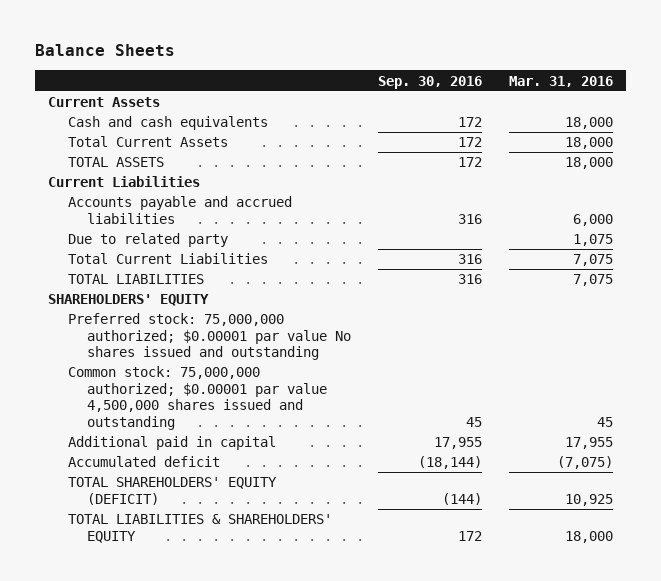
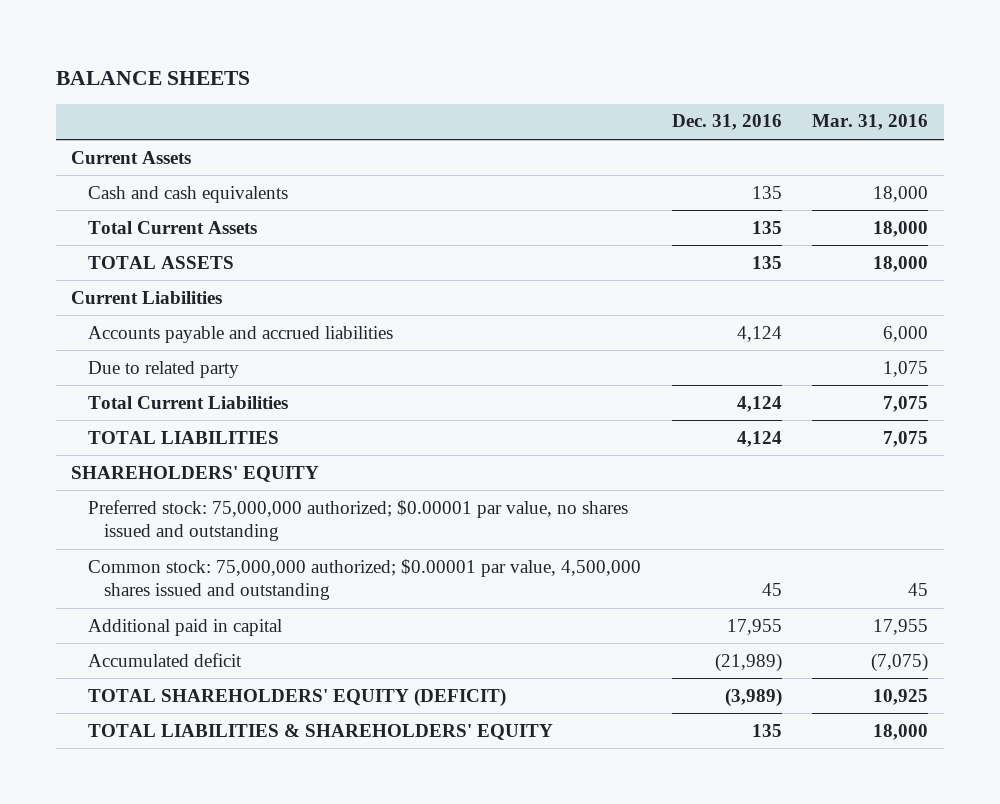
- Balance Sheets
+ BALANCE SHEETS
- | Sep. 30, 2016 | Mar. 31, 2016
+ | Dec. 31, 2016 | Mar. 31, 2016
- Preferred stock: 75,000,000 authorized; $0.00001 par value No shares issued and outstanding
- Common stock: 75,000,000 authorized; $0.00001 par value 4,500,000 shares issued and outstanding | 45 | 45
+ Preferred stock: 75,000,000 authorized; $0.00001 par value, no shares issued and outstanding
+ Common stock: 75,000,000 authorized; $0.00001 par value, 4,500,000 shares issued and outstanding | 45 | 45

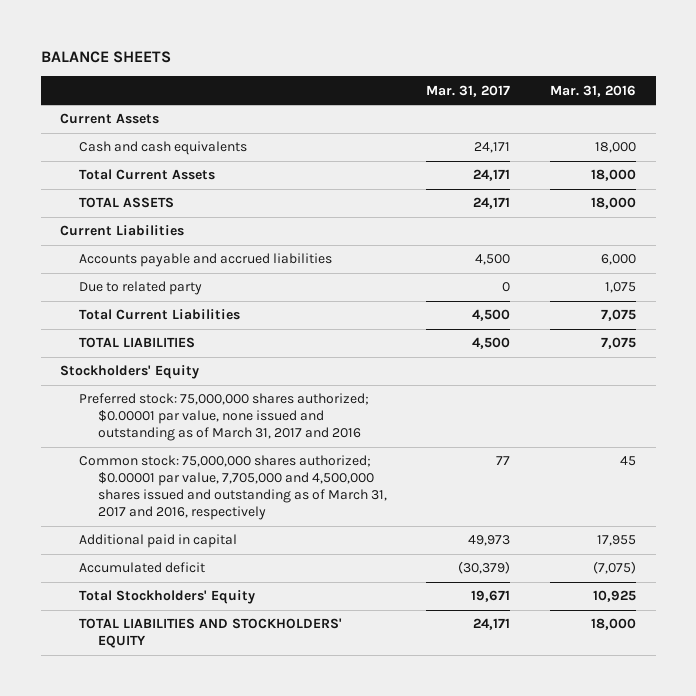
- | Dec. 31, 2016 | Mar. 31, 2016
+ | Mar. 31, 2017 | Mar. 31, 2016
- SHAREHOLDERS' EQUITY
- Preferred stock: 75,000,000 authorized; $0.00001 par value, no shares issued and outstanding
- Common stock: 75,000,000 authorized; $0.00001 par value, 4,500,000 shares issued and outstanding | 45 | 45
+ Stockholders' Equity
+ Preferred stock: 75,000,000 shares authorized; $0.00001 par value, none issued and outstanding as of March 31, 2017 and 2016
+ Common stock: 75,000,000 shares authorized; $0.00001 par value, 7,705,000 and 4,500,000 shares issued and outstanding as of March 31, 2017 and 2016, respectively | 77 | 45
- TOTAL SHAREHOLDERS' EQUITY (DEFICIT) | (3,989) | 10,925
- TOTAL LIABILITIES & SHAREHOLDERS' EQUITY | 135 | 18,000
+ Total Stockholders' Equity | 19,671 | 10,925
+ TOTAL LIABILITIES AND STOCKHOLDERS' EQUITY | 24,171 | 18,000

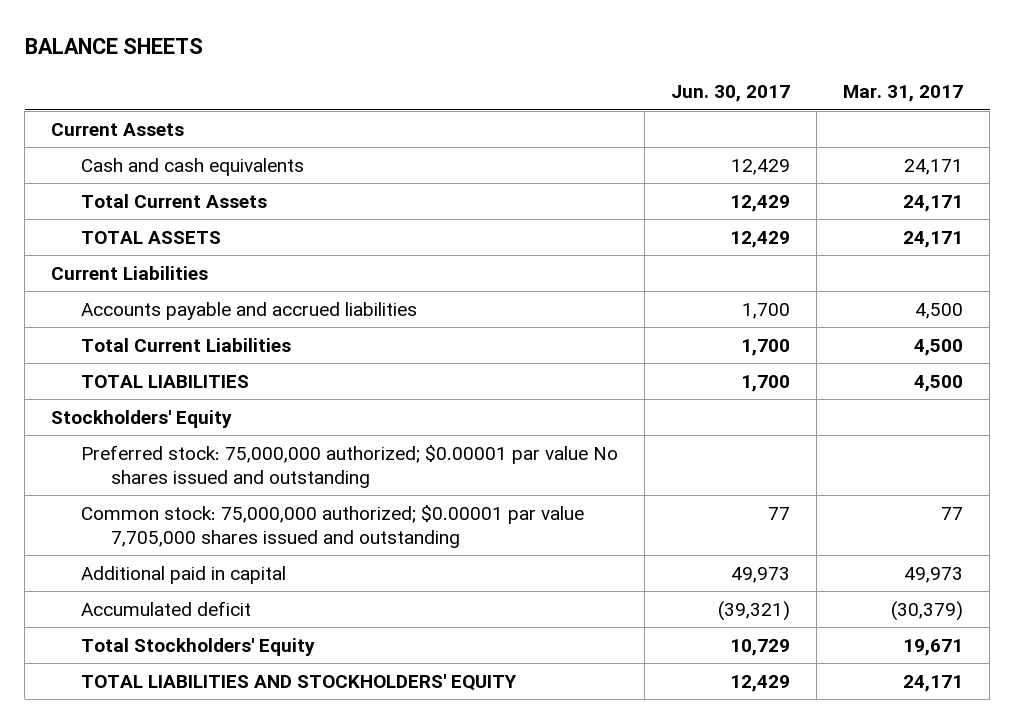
- | Mar. 31, 2017 | Mar. 31, 2016
+ | Jun. 30, 2017 | Mar. 31, 2017
- Due to related party | 0 | 1,075
- Preferred stock: 75,000,000 shares authorized; $0.00001 par value, none issued and outstanding as of March 31, 2017 and 2016
- Common stock: 75,000,000 shares authorized; $0.00001 par value, 7,705,000 and 4,500,000 shares issued and outstanding as of March 31, 2017 and 2016, respectively | 77 | 45
+ Preferred stock: 75,000,000 authorized; $0.00001 par value No shares issued and outstanding
+ Common stock: 75,000,000 authorized; $0.00001 par value 7,705,000 shares issued and outstanding | 77 | 77

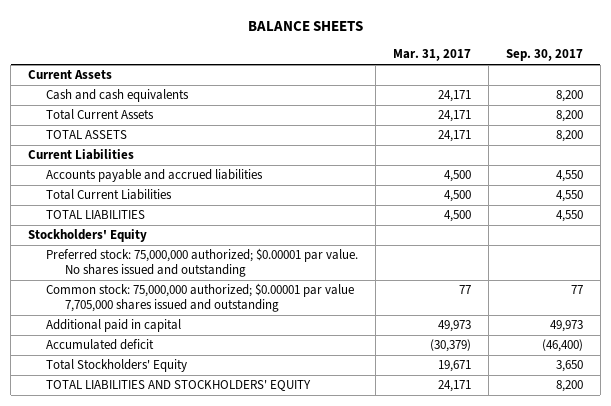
- | Jun. 30, 2017 | Mar. 31, 2017
+ | Mar. 31, 2017 | Sep. 30, 2017
- Preferred stock: 75,000,000 authorized; $0.00001 par value No shares issued and outstanding
+ Preferred stock: 75,000,000 authorized; $0.00001 par value. No shares issued and outstanding

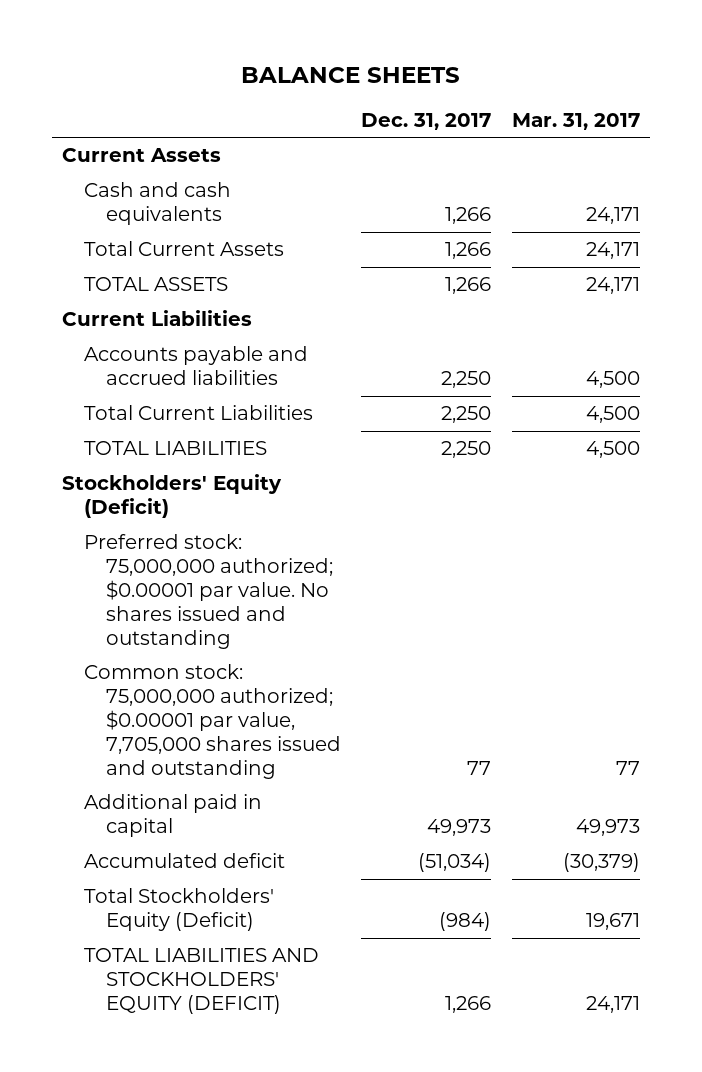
- | Mar. 31, 2017 | Sep. 30, 2017
+ | Dec. 31, 2017 | Mar. 31, 2017
- Stockholders' Equity
+ Stockholders' Equity (Deficit)
- Common stock: 75,000,000 authorized; $0.00001 par value 7,705,000 shares issued and outstanding | 77 | 77
+ Common stock: 75,000,000 authorized; $0.00001 par value, 7,705,000 shares issued and outstanding | 77 | 77
- Total Stockholders' Equity | 19,671 | 3,650
- TOTAL LIABILITIES AND STOCKHOLDERS' EQUITY | 24,171 | 8,200
+ Total Stockholders' Equity (Deficit) | (984) | 19,671
+ TOTAL LIABILITIES AND STOCKHOLDERS' EQUITY (DEFICIT) | 1,266 | 24,171

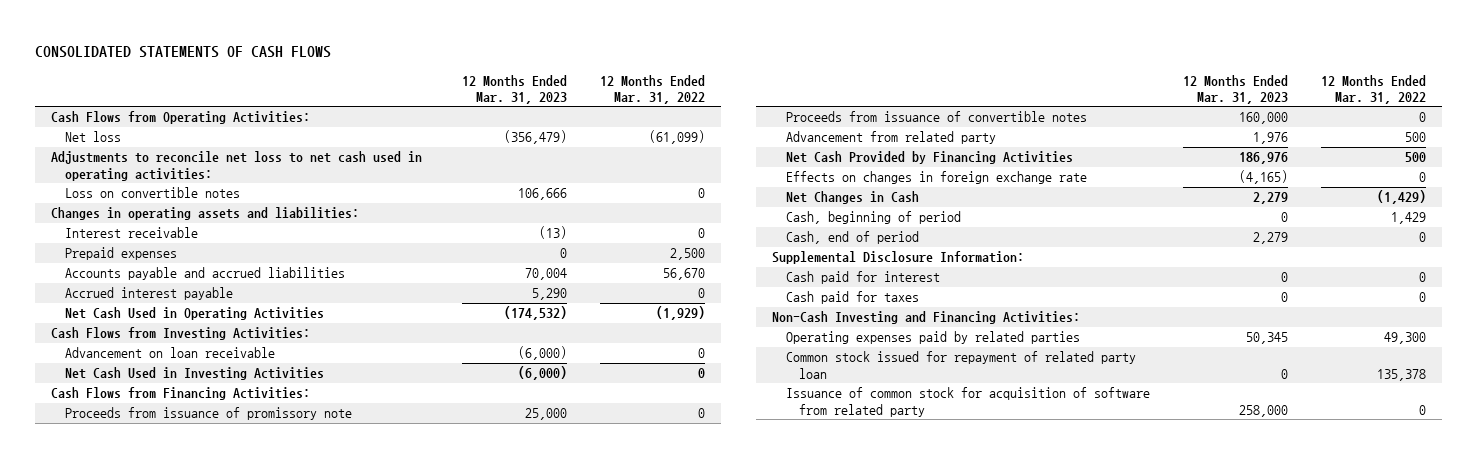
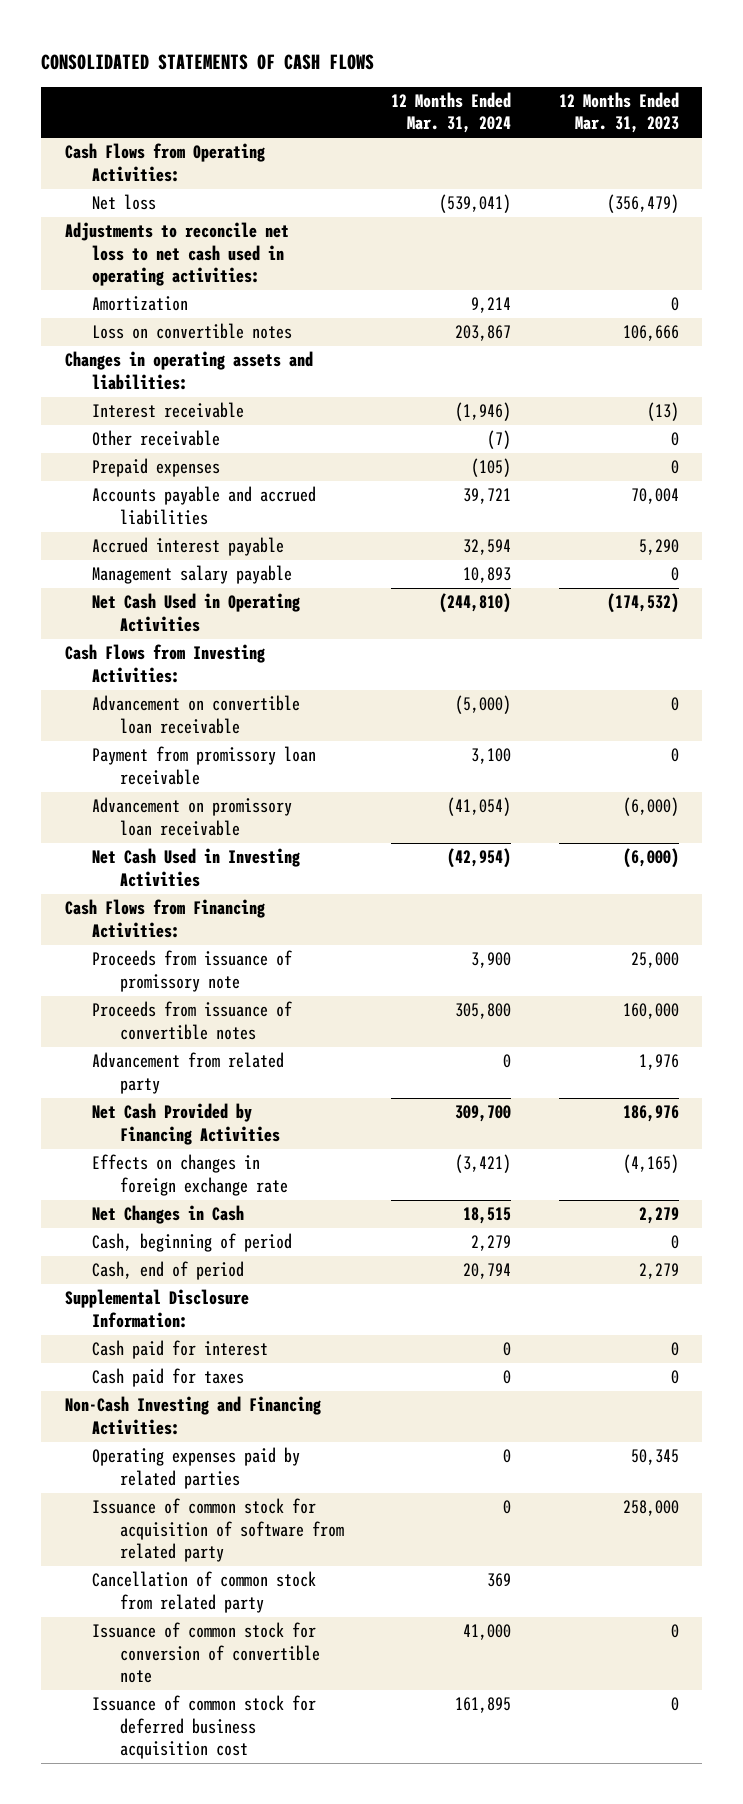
- | 12 Months Ended Mar. 31, 2023 | 12 Months Ended Mar. 31, 2022
+ | 12 Months Ended Mar. 31, 2024 | 12 Months Ended Mar. 31, 2023
+ Amortization | 9,214 | 0
+ Other receivable | (7) | 0
+ Management salary payable | 10,893 | 0
- Advancement on loan receivable | (6,000) | 0
+ Advancement on convertible loan receivable | (5,000) | 0
+ Payment from promissory loan receivable | 3,100 | 0
+ Advancement on promissory loan receivable | (41,054) | (6,000)
- Common stock issued for repayment of related party loan | 0 | 135,378
+ Cancellation of common stock from related party | 369 |
+ Issuance of common stock for conversion of convertible note | 41,000 | 0
+ Issuance of common stock for deferred business acquisition cost | 161,895 | 0

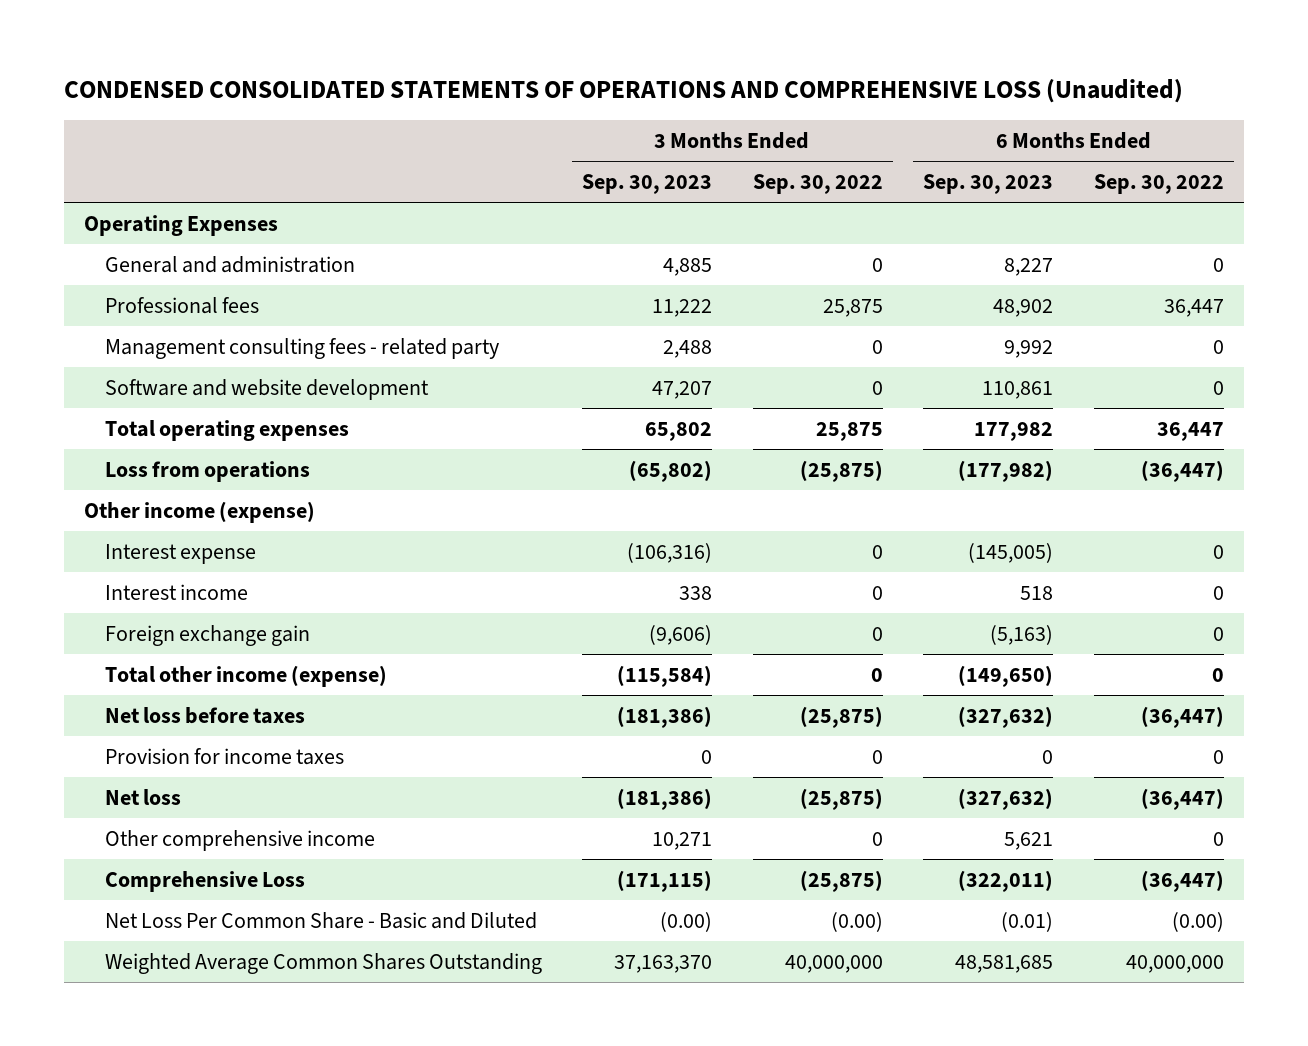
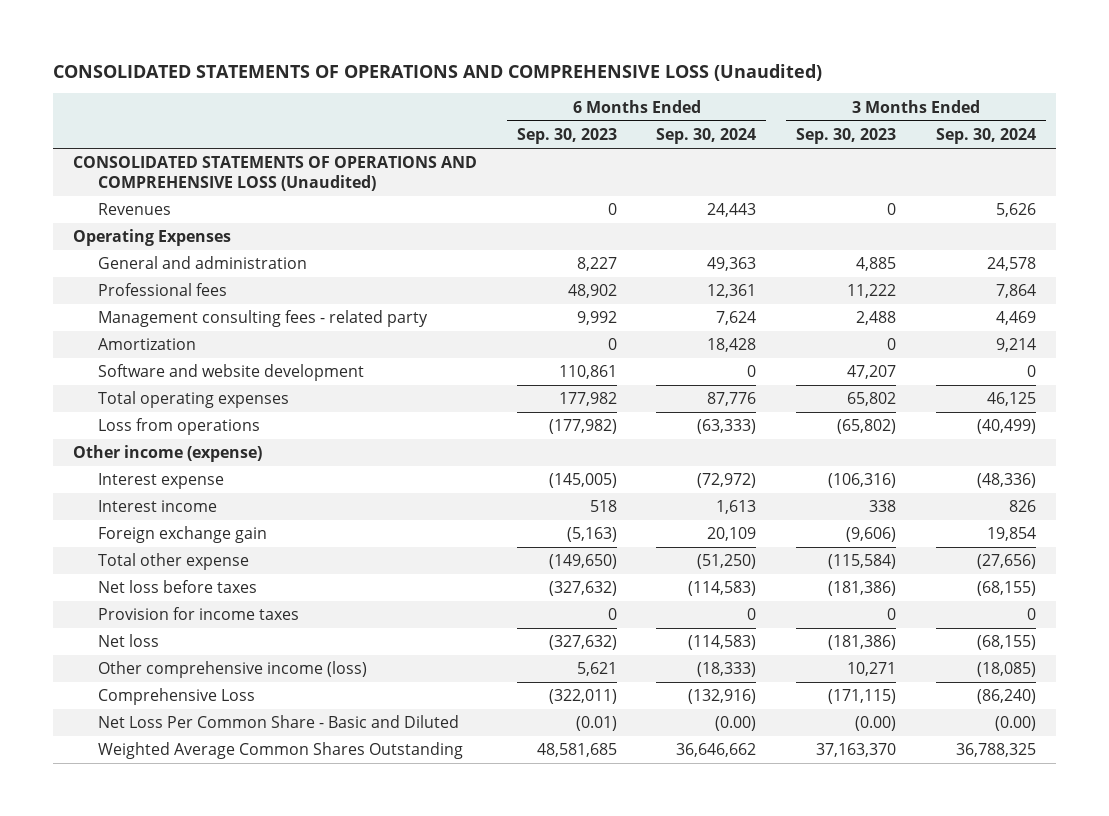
- CONDENSED CONSOLIDATED STATEMENTS OF OPERATIONS AND COMPREHENSIVE LOSS (Unaudited)
+ CONSOLIDATED STATEMENTS OF OPERATIONS AND COMPREHENSIVE LOSS (Unaudited)
- | 3 Months Ended Sep. 30, 2023 | 3 Months Ended Sep. 30, 2022 | 6 Months Ended Sep. 30, 2023 | 6 Months Ended Sep. 30, 2022
+ | 6 Months Ended Sep. 30, 2023 | 6 Months Ended Sep. 30, 2024 | 3 Months Ended Sep. 30, 2023 | 3 Months Ended Sep. 30, 2024
+ CONSOLIDATED STATEMENTS OF OPERATIONS AND COMPREHENSIVE LOSS (Unaudited)
+ Revenues | 0 | 24,443 | 0 | 5,626
+ Amortization | 0 | 18,428 | 0 | 9,214
- Total other income (expense) | (115,584) | 0 | (149,650) | 0
+ Total other expense | (149,650) | (51,250) | (115,584) | (27,656)
- Other comprehensive income | 10,271 | 0 | 5,621 | 0
+ Other comprehensive income (loss) | 5,621 | (18,333) | 10,271 | (18,085)

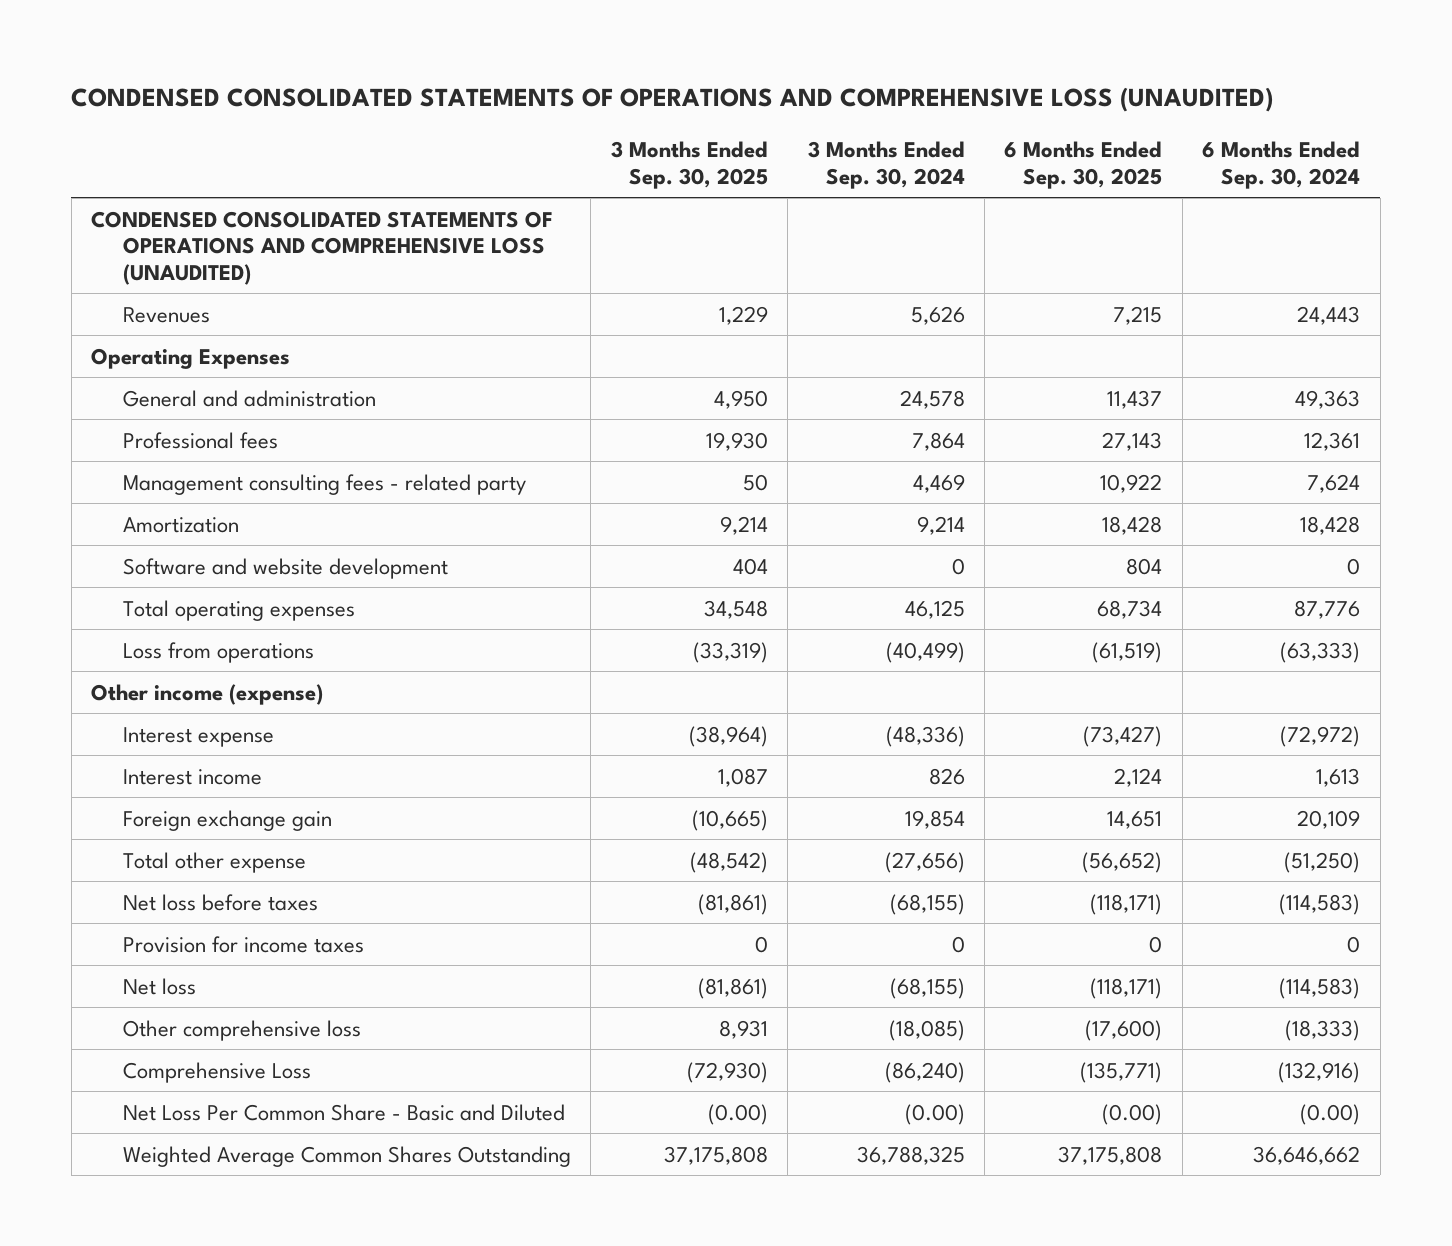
- CONSOLIDATED STATEMENTS OF OPERATIONS AND COMPREHENSIVE LOSS (Unaudited)
+ CONDENSED CONSOLIDATED STATEMENTS OF OPERATIONS AND COMPREHENSIVE LOSS (UNAUDITED)
- | 6 Months Ended Sep. 30, 2023 | 6 Months Ended Sep. 30, 2024 | 3 Months Ended Sep. 30, 2023 | 3 Months Ended Sep. 30, 2024
+ | 3 Months Ended Sep. 30, 2025 | 3 Months Ended Sep. 30, 2024 | 6 Months Ended Sep. 30, 2025 | 6 Months Ended Sep. 30, 2024
- CONSOLIDATED STATEMENTS OF OPERATIONS AND COMPREHENSIVE LOSS (Unaudited)
+ CONDENSED CONSOLIDATED STATEMENTS OF OPERATIONS AND COMPREHENSIVE LOSS (UNAUDITED)
- Other comprehensive income (loss) | 5,621 | (18,333) | 10,271 | (18,085)
+ Other comprehensive loss | 8,931 | (18,085) | (17,600) | (18,333)

